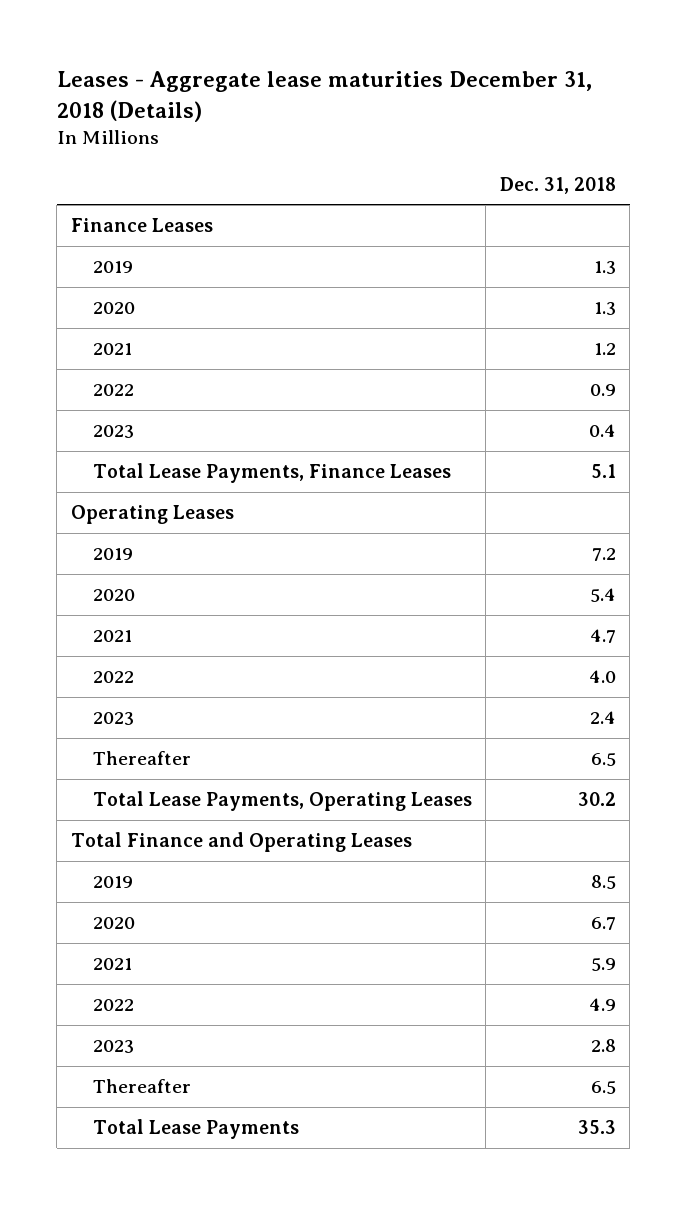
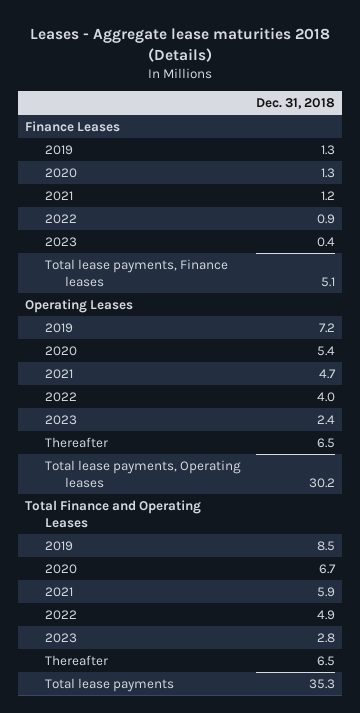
- Leases - Aggregate lease maturities December 31, 2018 (Details)
+ Leases - Aggregate lease maturities 2018 (Details)
- Total Lease Payments, Finance Leases | 5.1
+ Total lease payments, Finance leases | 5.1
- Total Lease Payments, Operating Leases | 30.2
+ Total lease payments, Operating leases | 30.2
- Total Lease Payments | 35.3
+ Total lease payments | 35.3

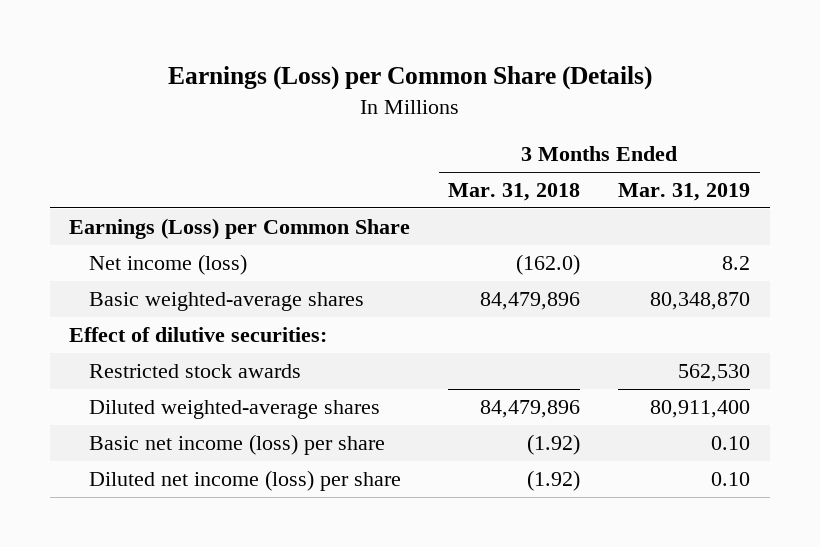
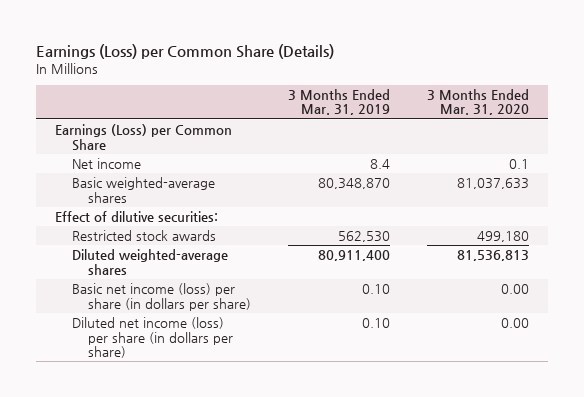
- | 3 Months Ended Mar. 31, 2018 | 3 Months Ended Mar. 31, 2019
+ | 3 Months Ended Mar. 31, 2019 | 3 Months Ended Mar. 31, 2020
- Net income (loss) | (162.0) | 8.2
+ Net income | 8.4 | 0.1
- Basic net income (loss) per share | (1.92) | 0.10
- Diluted net income (loss) per share | (1.92) | 0.10
+ Basic net income (loss) per share (in dollars per share) | 0.10 | 0.00
+ Diluted net income (loss) per share (in dollars per share) | 0.10 | 0.00

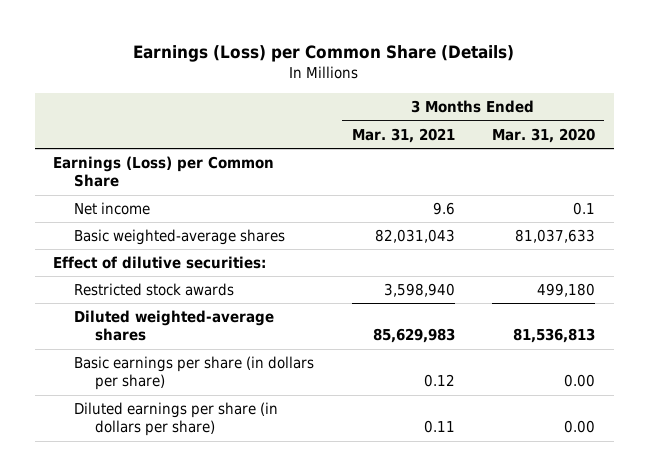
- | 3 Months Ended Mar. 31, 2019 | 3 Months Ended Mar. 31, 2020
+ | 3 Months Ended Mar. 31, 2021 | 3 Months Ended Mar. 31, 2020
- Basic net income (loss) per share (in dollars per share) | 0.10 | 0.00
- Diluted net income (loss) per share (in dollars per share) | 0.10 | 0.00
+ Basic earnings per share (in dollars per share) | 0.12 | 0.00
+ Diluted earnings per share (in dollars per share) | 0.11 | 0.00

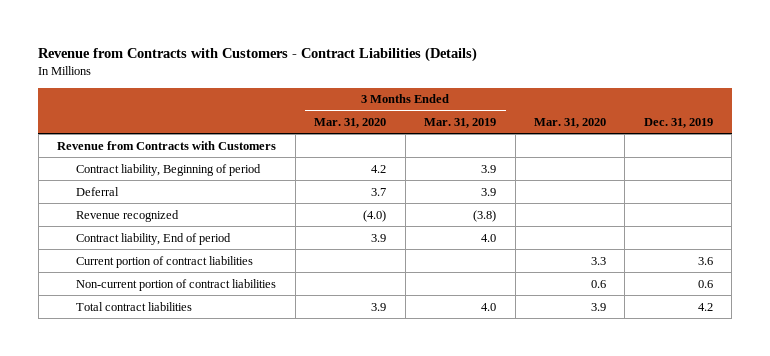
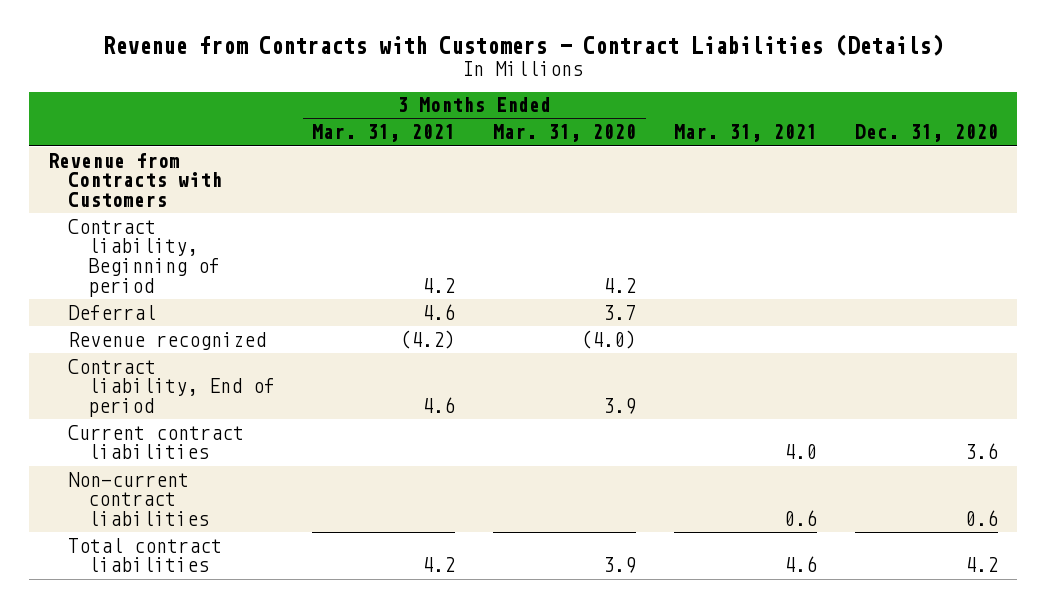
- | 3 Months Ended Mar. 31, 2020 | 3 Months Ended Mar. 31, 2019 | Mar. 31, 2020 | Dec. 31, 2019
+ | 3 Months Ended Mar. 31, 2021 | 3 Months Ended Mar. 31, 2020 | Mar. 31, 2021 | Dec. 31, 2020
- Current portion of contract liabilities | | | 3.3 | 3.6
- Non-current portion of contract liabilities | | | 0.6 | 0.6
+ Current contract liabilities | | | 4.0 | 3.6
+ Non-current contract liabilities | | | 0.6 | 0.6

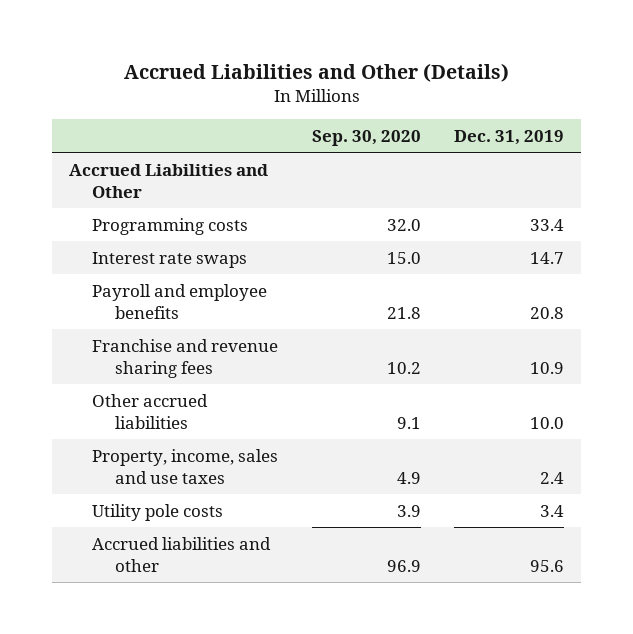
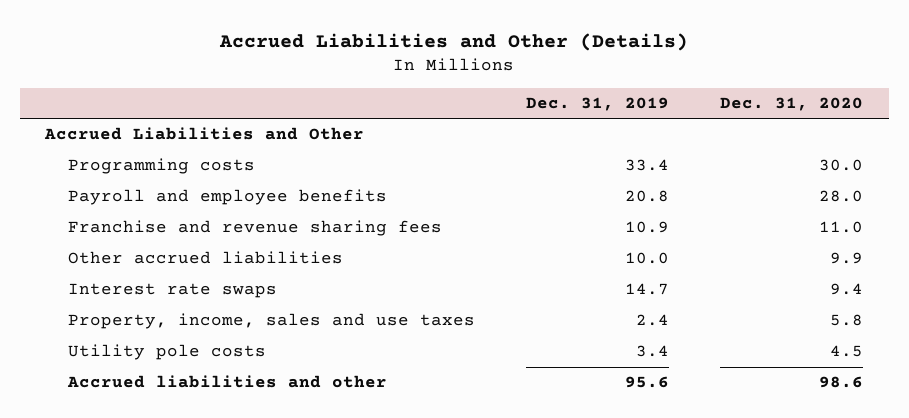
- | Sep. 30, 2020 | Dec. 31, 2019
+ | Dec. 31, 2019 | Dec. 31, 2020
moved down: Interest rate swaps | 14.7 | 9.4

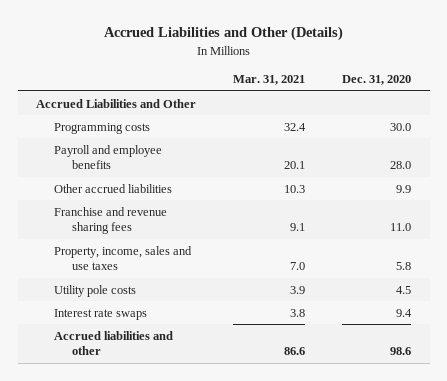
- | Dec. 31, 2019 | Dec. 31, 2020
+ | Mar. 31, 2021 | Dec. 31, 2020
moved down: Franchise and revenue sharing fees | 9.1 | 11.0
moved down: Interest rate swaps | 3.8 | 9.4

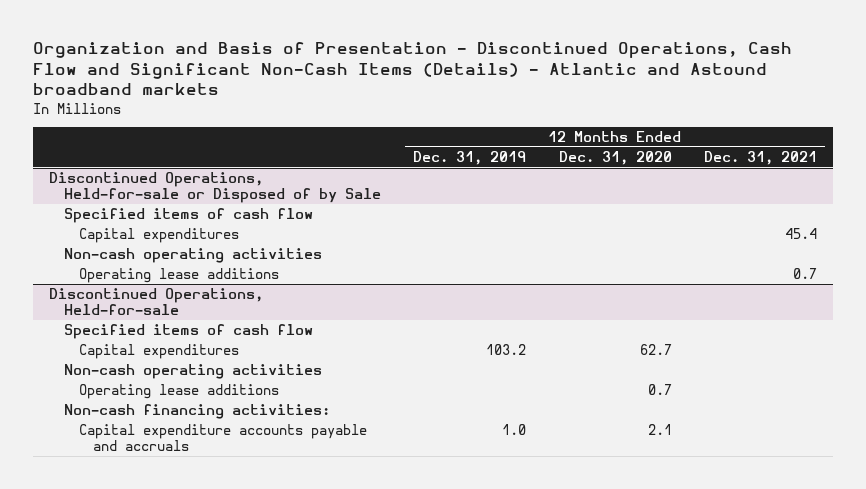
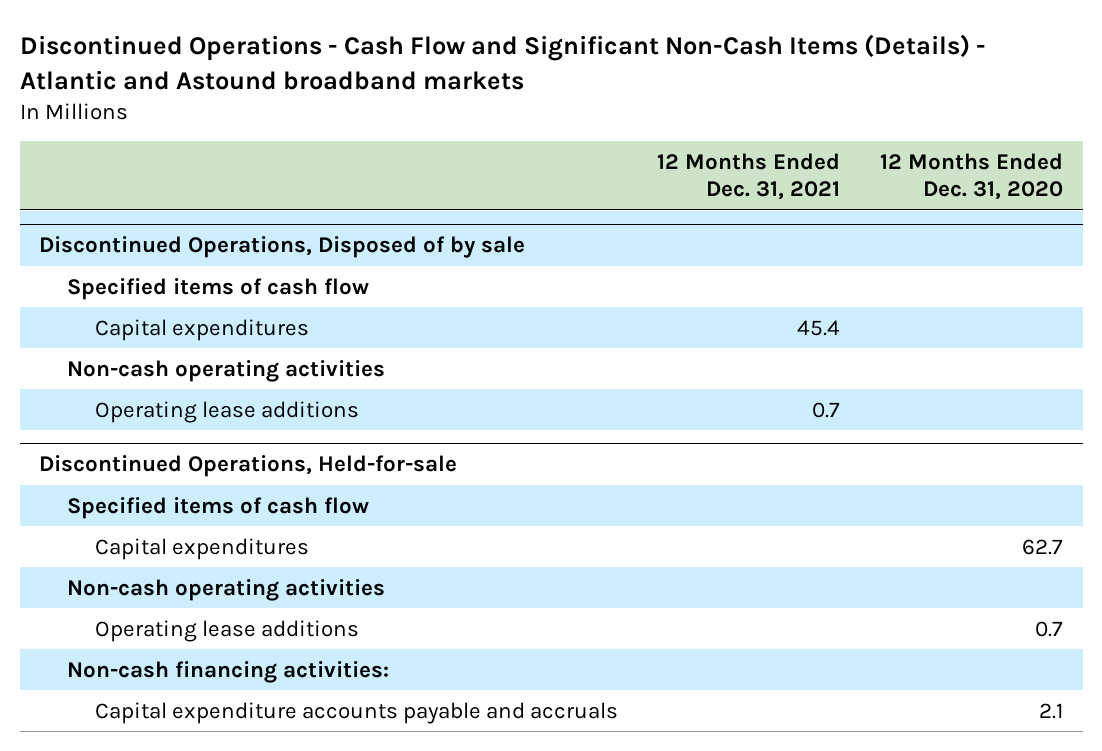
- Organization and Basis of Presentation - Discontinued Operations, Cash Flow and Significant Non-Cash Items (Details) - Atlantic and Astound broadband markets
+ Discontinued Operations - Cash Flow and Significant Non-Cash Items (Details) - Atlantic and Astound broadband markets
- | 12 Months Ended Dec. 31, 2019 | 12 Months Ended Dec. 31, 2020 | 12 Months Ended Dec. 31, 2021
+ | 12 Months Ended Dec. 31, 2021 | 12 Months Ended Dec. 31, 2020
- Discontinued Operations, Held-for-sale or Disposed of by Sale
+ Discontinued Operations, Disposed of by sale

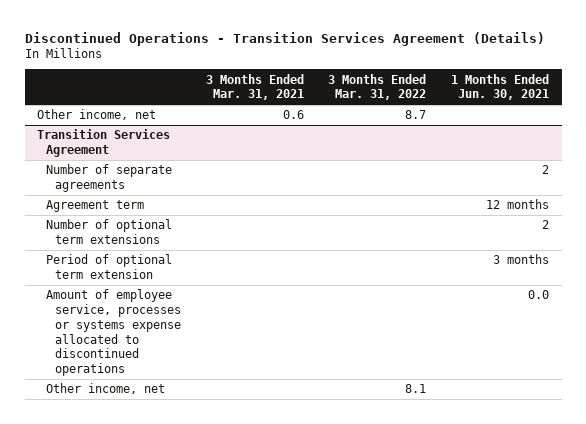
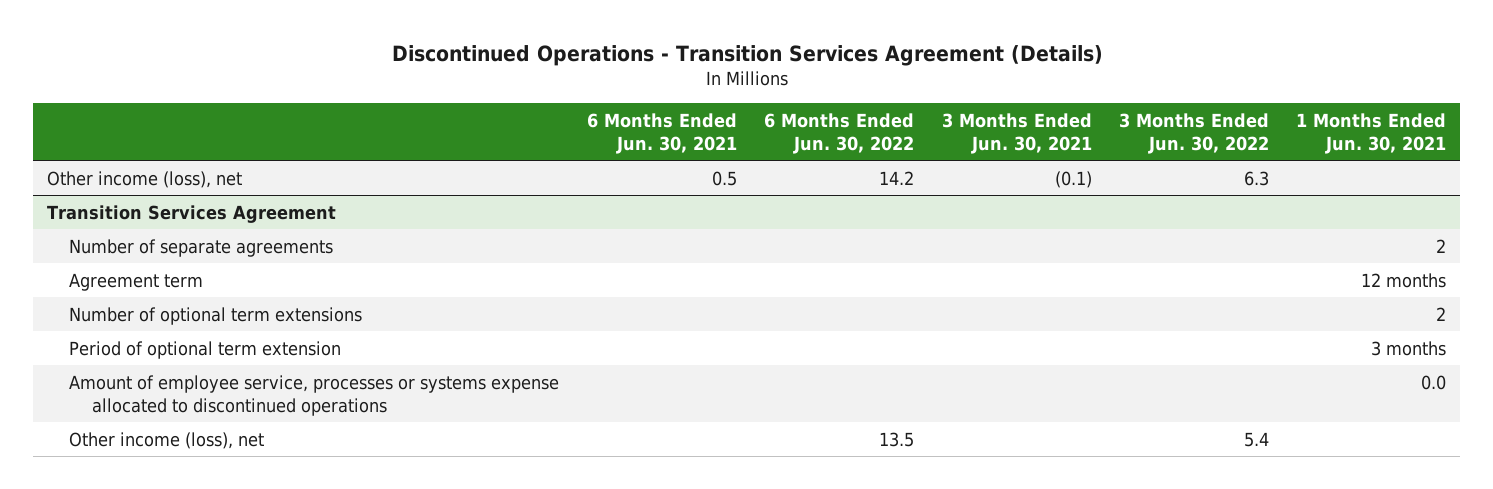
- | 3 Months Ended Mar. 31, 2021 | 3 Months Ended Mar. 31, 2022 | 1 Months Ended Jun. 30, 2021
+ | 6 Months Ended Jun. 30, 2021 | 6 Months Ended Jun. 30, 2022 | 3 Months Ended Jun. 30, 2021 | 3 Months Ended Jun. 30, 2022 | 1 Months Ended Jun. 30, 2021
- Other income, net | 0.6 | 8.7 |
+ Other income (loss), net | 0.5 | 14.2 | (0.1) | 6.3 |
@ Transition Services Agreement
- Other income, net | | 8.1 |
+ Other income (loss), net | | 13.5 | | 5.4 |

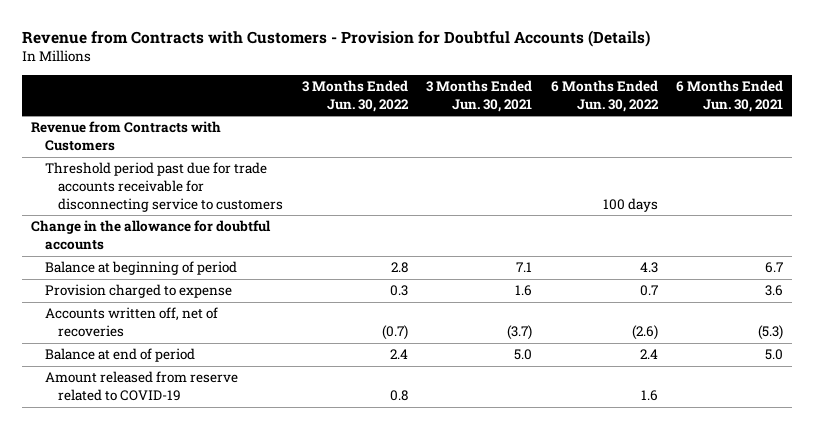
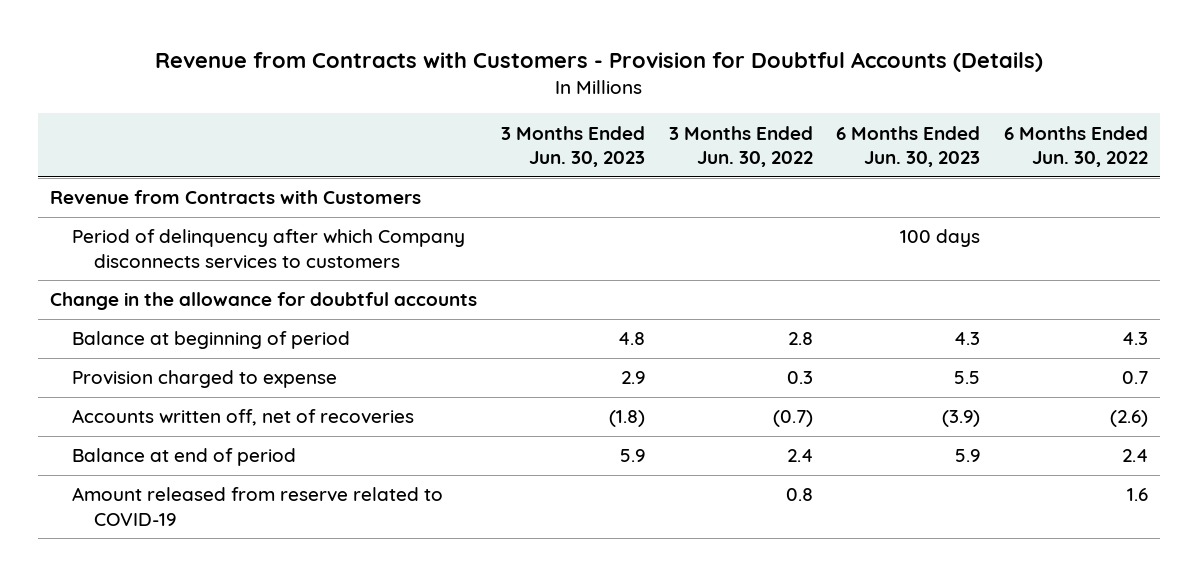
- | 3 Months Ended Jun. 30, 2022 | 3 Months Ended Jun. 30, 2021 | 6 Months Ended Jun. 30, 2022 | 6 Months Ended Jun. 30, 2021
+ | 3 Months Ended Jun. 30, 2023 | 3 Months Ended Jun. 30, 2022 | 6 Months Ended Jun. 30, 2023 | 6 Months Ended Jun. 30, 2022
- Threshold period past due for trade accounts receivable for disconnecting service to customers | | | 100 days |
+ Period of delinquency after which Company disconnects services to customers | | | 100 days |

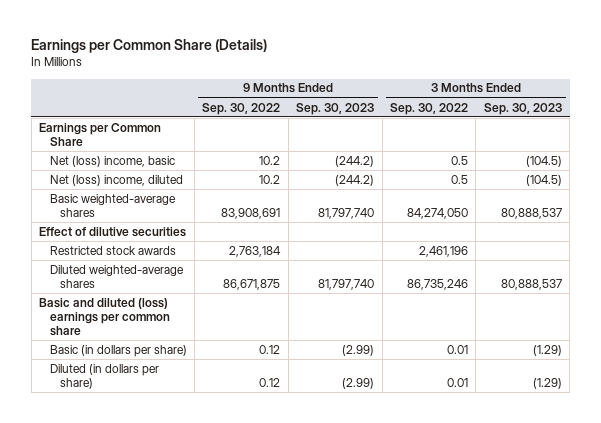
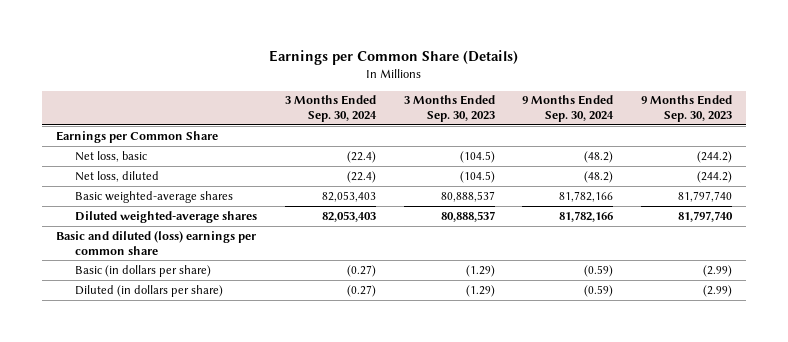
- | 9 Months Ended Sep. 30, 2022 | 9 Months Ended Sep. 30, 2023 | 3 Months Ended Sep. 30, 2022 | 3 Months Ended Sep. 30, 2023
+ | 3 Months Ended Sep. 30, 2024 | 3 Months Ended Sep. 30, 2023 | 9 Months Ended Sep. 30, 2024 | 9 Months Ended Sep. 30, 2023
- Net (loss) income, basic | 10.2 | (244.2) | 0.5 | (104.5)
- Net (loss) income, diluted | 10.2 | (244.2) | 0.5 | (104.5)
+ Net loss, basic | (22.4) | (104.5) | (48.2) | (244.2)
+ Net loss, diluted | (22.4) | (104.5) | (48.2) | (244.2)
- Effect of dilutive securities
- Restricted stock awards | 2,763,184 | | 2,461,196 |

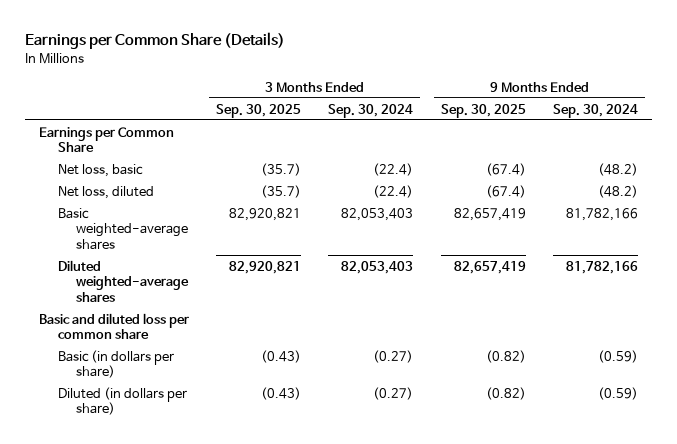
- | 3 Months Ended Sep. 30, 2024 | 3 Months Ended Sep. 30, 2023 | 9 Months Ended Sep. 30, 2024 | 9 Months Ended Sep. 30, 2023
+ | 3 Months Ended Sep. 30, 2025 | 3 Months Ended Sep. 30, 2024 | 9 Months Ended Sep. 30, 2025 | 9 Months Ended Sep. 30, 2024
- Basic and diluted (loss) earnings per common share
+ Basic and diluted loss per common share

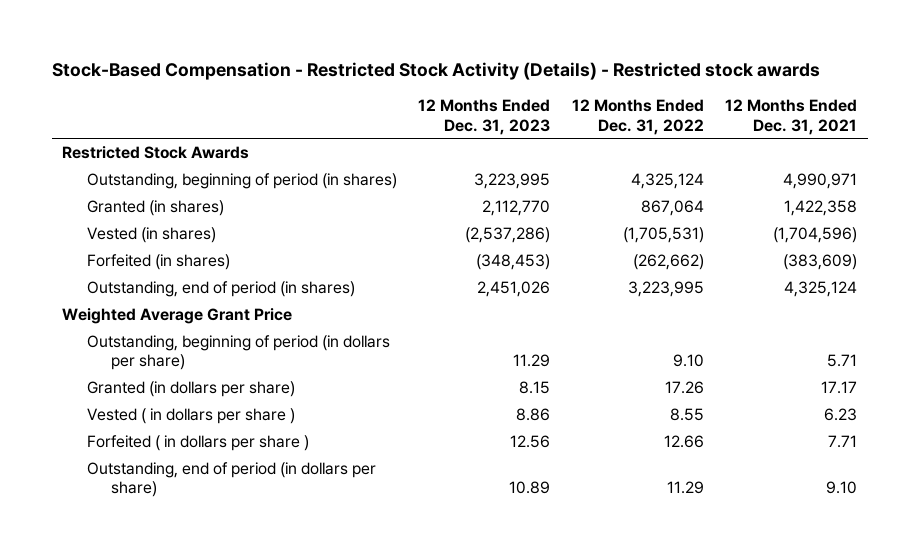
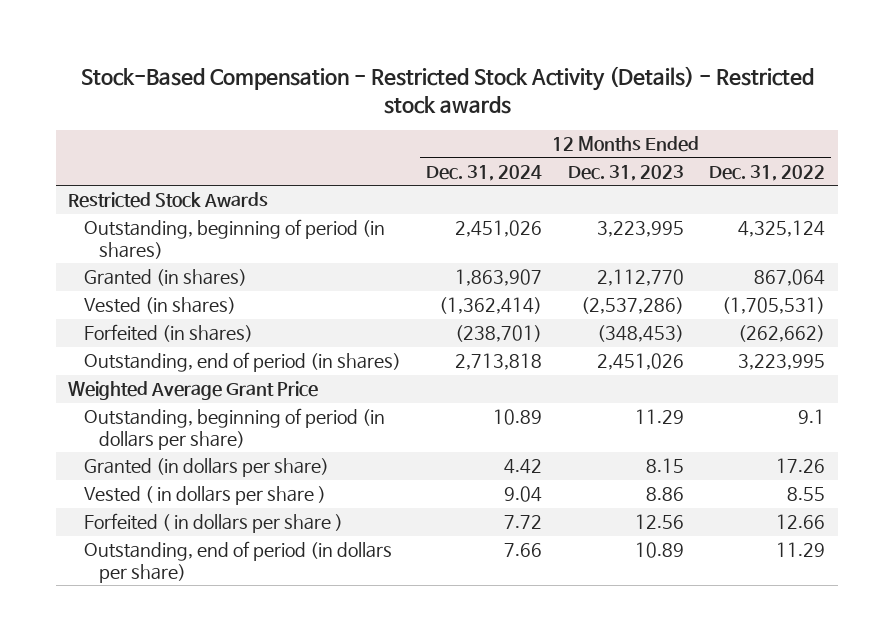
- | 12 Months Ended Dec. 31, 2023 | 12 Months Ended Dec. 31, 2022 | 12 Months Ended Dec. 31, 2021
+ | 12 Months Ended Dec. 31, 2024 | 12 Months Ended Dec. 31, 2023 | 12 Months Ended Dec. 31, 2022
- Outstanding, beginning of period (in dollars per share) | 11.29 | 9.10 | 5.71
+ Outstanding, beginning of period (in dollars per share) | 10.89 | 11.29 | 9.1

